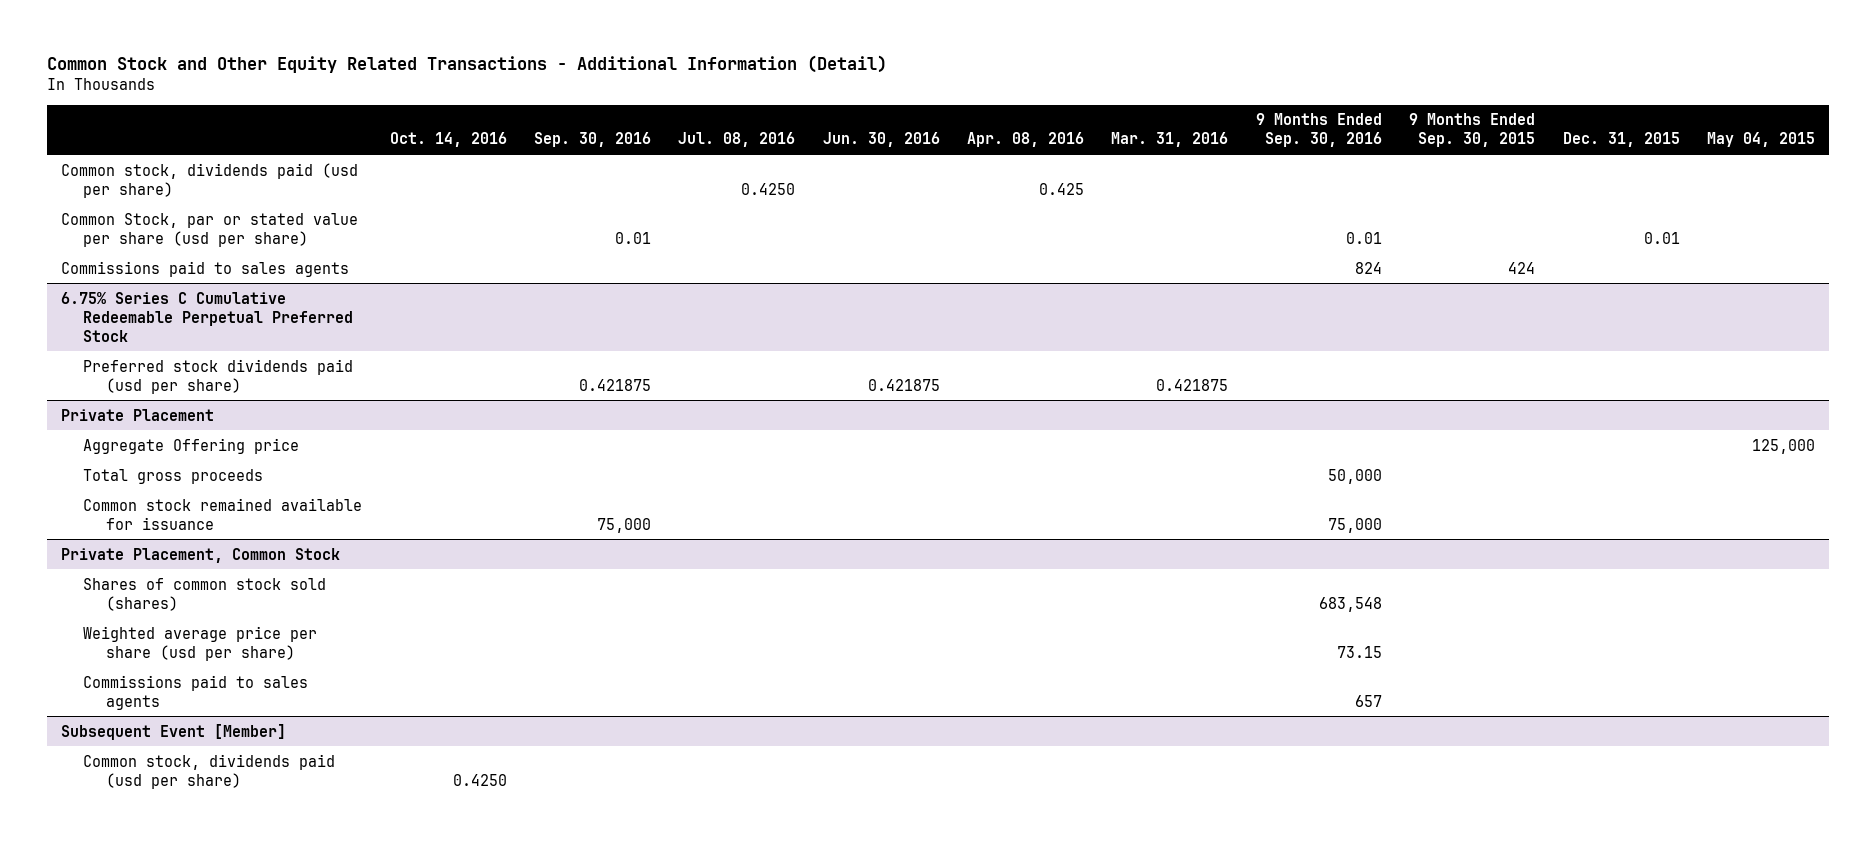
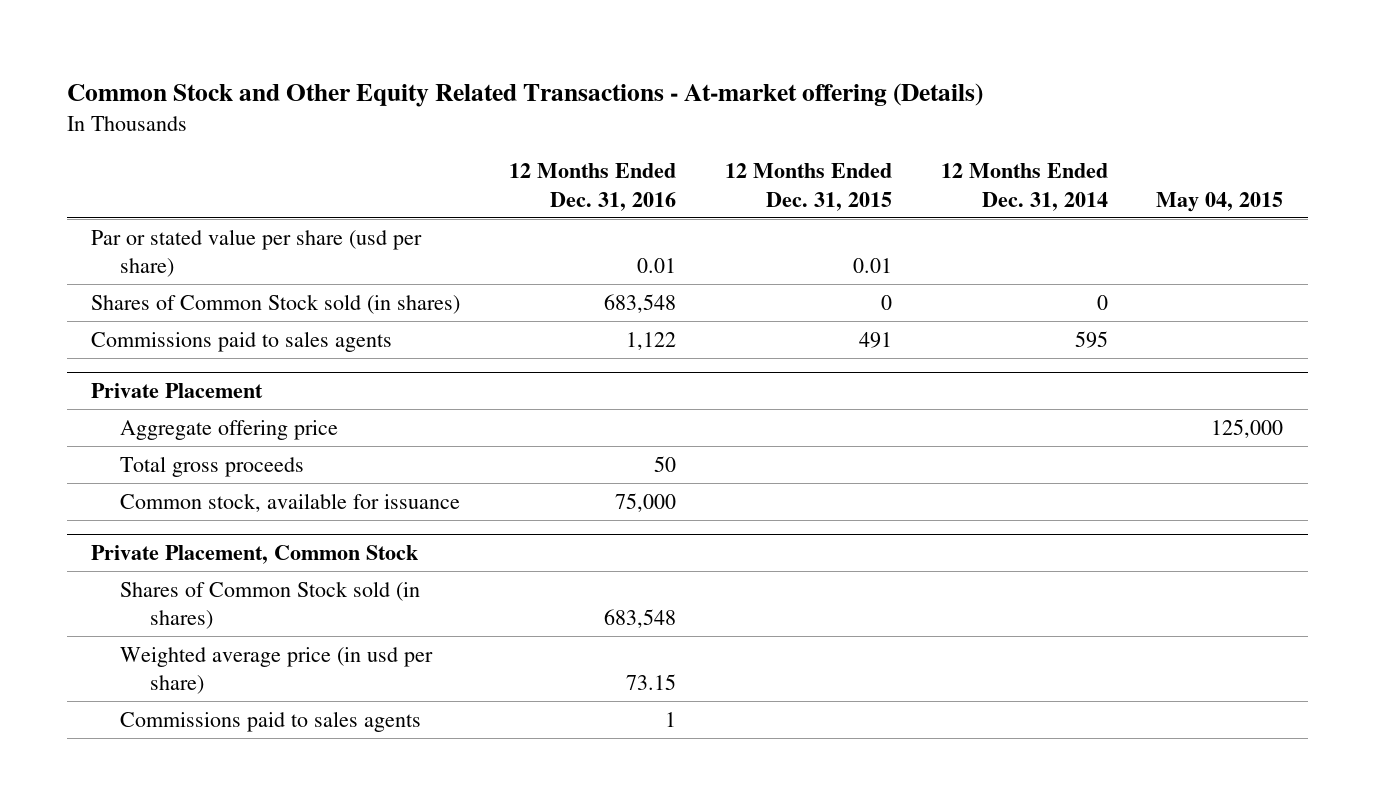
- Common Stock and Other Equity Related Transactions - Additional Information (Detail)
+ Common Stock and Other Equity Related Transactions - At-market offering (Details)
- | Oct. 14, 2016 | Sep. 30, 2016 | Jul. 08, 2016 | Jun. 30, 2016 | Apr. 08, 2016 | Mar. 31, 2016 | 9 Months Ended Sep. 30, 2016 | 9 Months Ended Sep. 30, 2015 | Dec. 31, 2015 | May 04, 2015
+ | 12 Months Ended Dec. 31, 2016 | 12 Months Ended Dec. 31, 2015 | 12 Months Ended Dec. 31, 2014 | May 04, 2015
- Common stock, dividends paid (usd per share) | | | 0.4250 | | 0.425 | | | | |
- Common Stock, par or stated value per share (usd per share) | | 0.01 | | | | | 0.01 | | 0.01 |
+ Par or stated value per share (usd per share) | 0.01 | 0.01 | |
+ Shares of Common Stock sold (in shares) | 683,548 | 0 | 0 |
- 6.75% Series C Cumulative Redeemable Perpetual Preferred Stock
- Preferred stock dividends paid (usd per share) | | 0.421875 | | 0.421875 | | 0.421875 | | | |
@ Private Placement
- Aggregate Offering price | | | | | | | | | | 125,000
+ Aggregate offering price | | | | 125,000
- Common stock remained available for issuance | | 75,000 | | | | | 75,000 | | |
+ Common stock, available for issuance | 75,000 | | |
@ Private Placement, Common Stock
- Shares of common stock sold (shares) | | | | | | | 683,548 | | |
- Weighted average price per share (usd per share) | | | | | | | 73.15 | | |
+ Shares of Common Stock sold (in shares) | 683,548 | | |
+ Weighted average price (in usd per share) | 73.15 | | |
- Subsequent Event [Member]
- Common stock, dividends paid (usd per share) | 0.4250 | | | | | | | | |

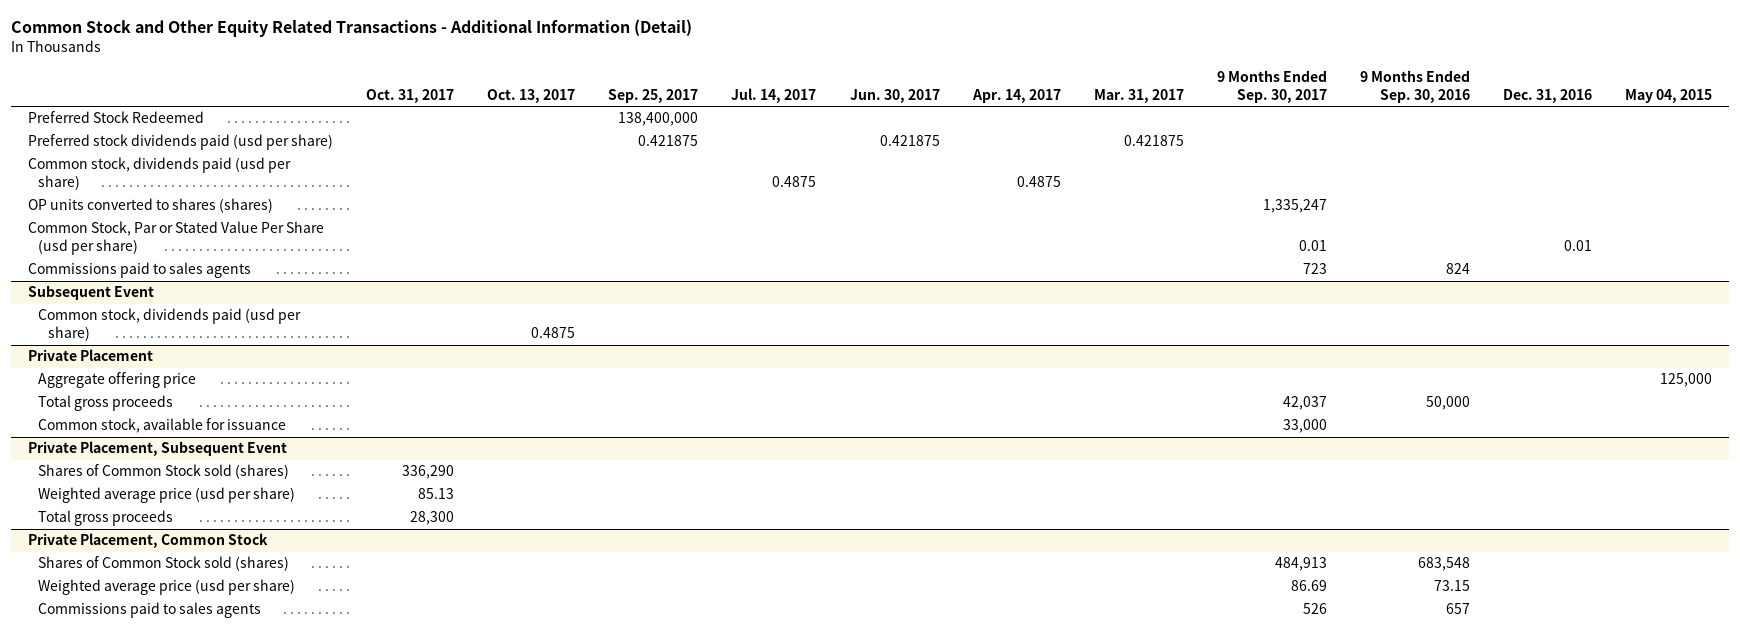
- Common Stock and Other Equity Related Transactions - At-market offering (Details)
+ Common Stock and Other Equity Related Transactions - Additional Information (Detail)
- | 12 Months Ended Dec. 31, 2016 | 12 Months Ended Dec. 31, 2015 | 12 Months Ended Dec. 31, 2014 | May 04, 2015
+ | Oct. 31, 2017 | Oct. 13, 2017 | Sep. 25, 2017 | Jul. 14, 2017 | Jun. 30, 2017 | Apr. 14, 2017 | Mar. 31, 2017 | 9 Months Ended Sep. 30, 2017 | 9 Months Ended Sep. 30, 2016 | Dec. 31, 2016 | May 04, 2015
- Par or stated value per share (usd per share) | 0.01 | 0.01 | |
- Shares of Common Stock sold (in shares) | 683,548 | 0 | 0 |
+ Preferred Stock Redeemed | | | 138,400,000 | | | | | | | |
+ Preferred stock dividends paid (usd per share) | | | 0.421875 | | 0.421875 | | 0.421875 | | | |
+ Common stock, dividends paid (usd per share) | | | | 0.4875 | | 0.4875 | | | | |
+ OP units converted to shares (shares) | | | | | | | | 1,335,247 | | |
+ Common Stock, Par or Stated Value Per Share (usd per share) | | | | | | | | 0.01 | | 0.01 |
+ Subsequent Event
+ Common stock, dividends paid (usd per share) | | 0.4875 | | | | | | | | |
+ Private Placement, Subsequent Event
+ Shares of Common Stock sold (shares) | 336,290 | | | | | | | | | |
+ Weighted average price (usd per share) | 85.13 | | | | | | | | | |
+ Total gross proceeds | 28,300 | | | | | | | | | |
@ Private Placement, Common Stock
- Shares of Common Stock sold (in shares) | 683,548 | | |
- Weighted average price (in usd per share) | 73.15 | | |
+ Shares of Common Stock sold (shares) | | | | | | | | 484,913 | 683,548 | |
+ Weighted average price (usd per share) | | | | | | | | 86.69 | 73.15 | |

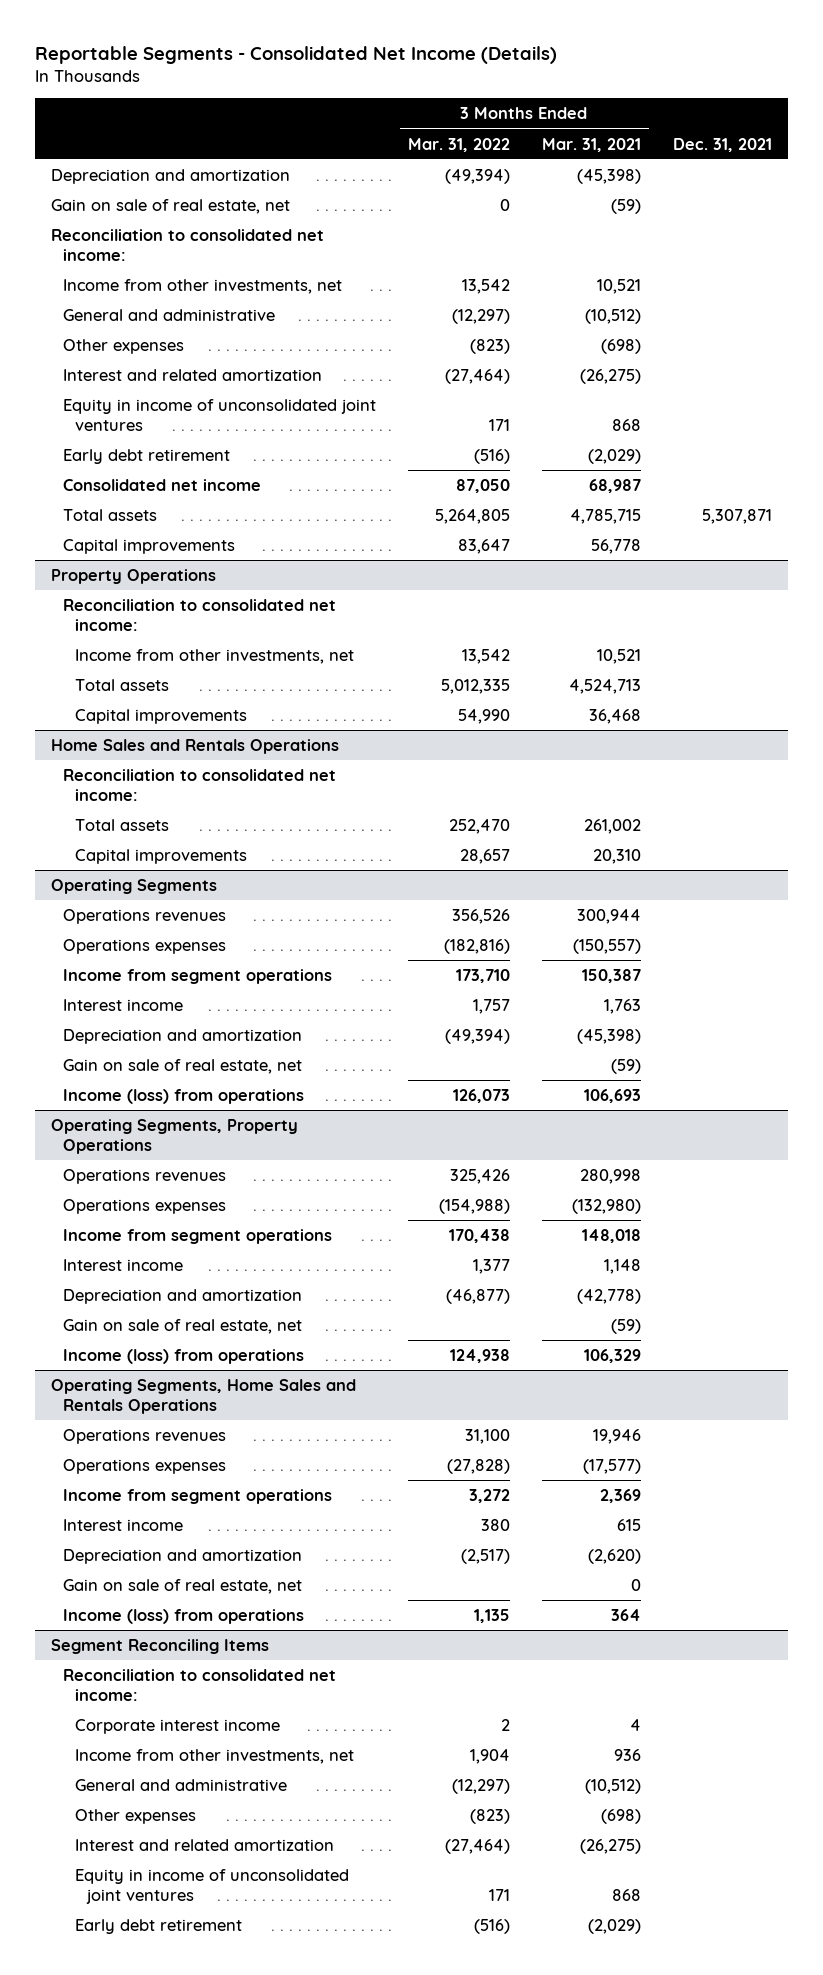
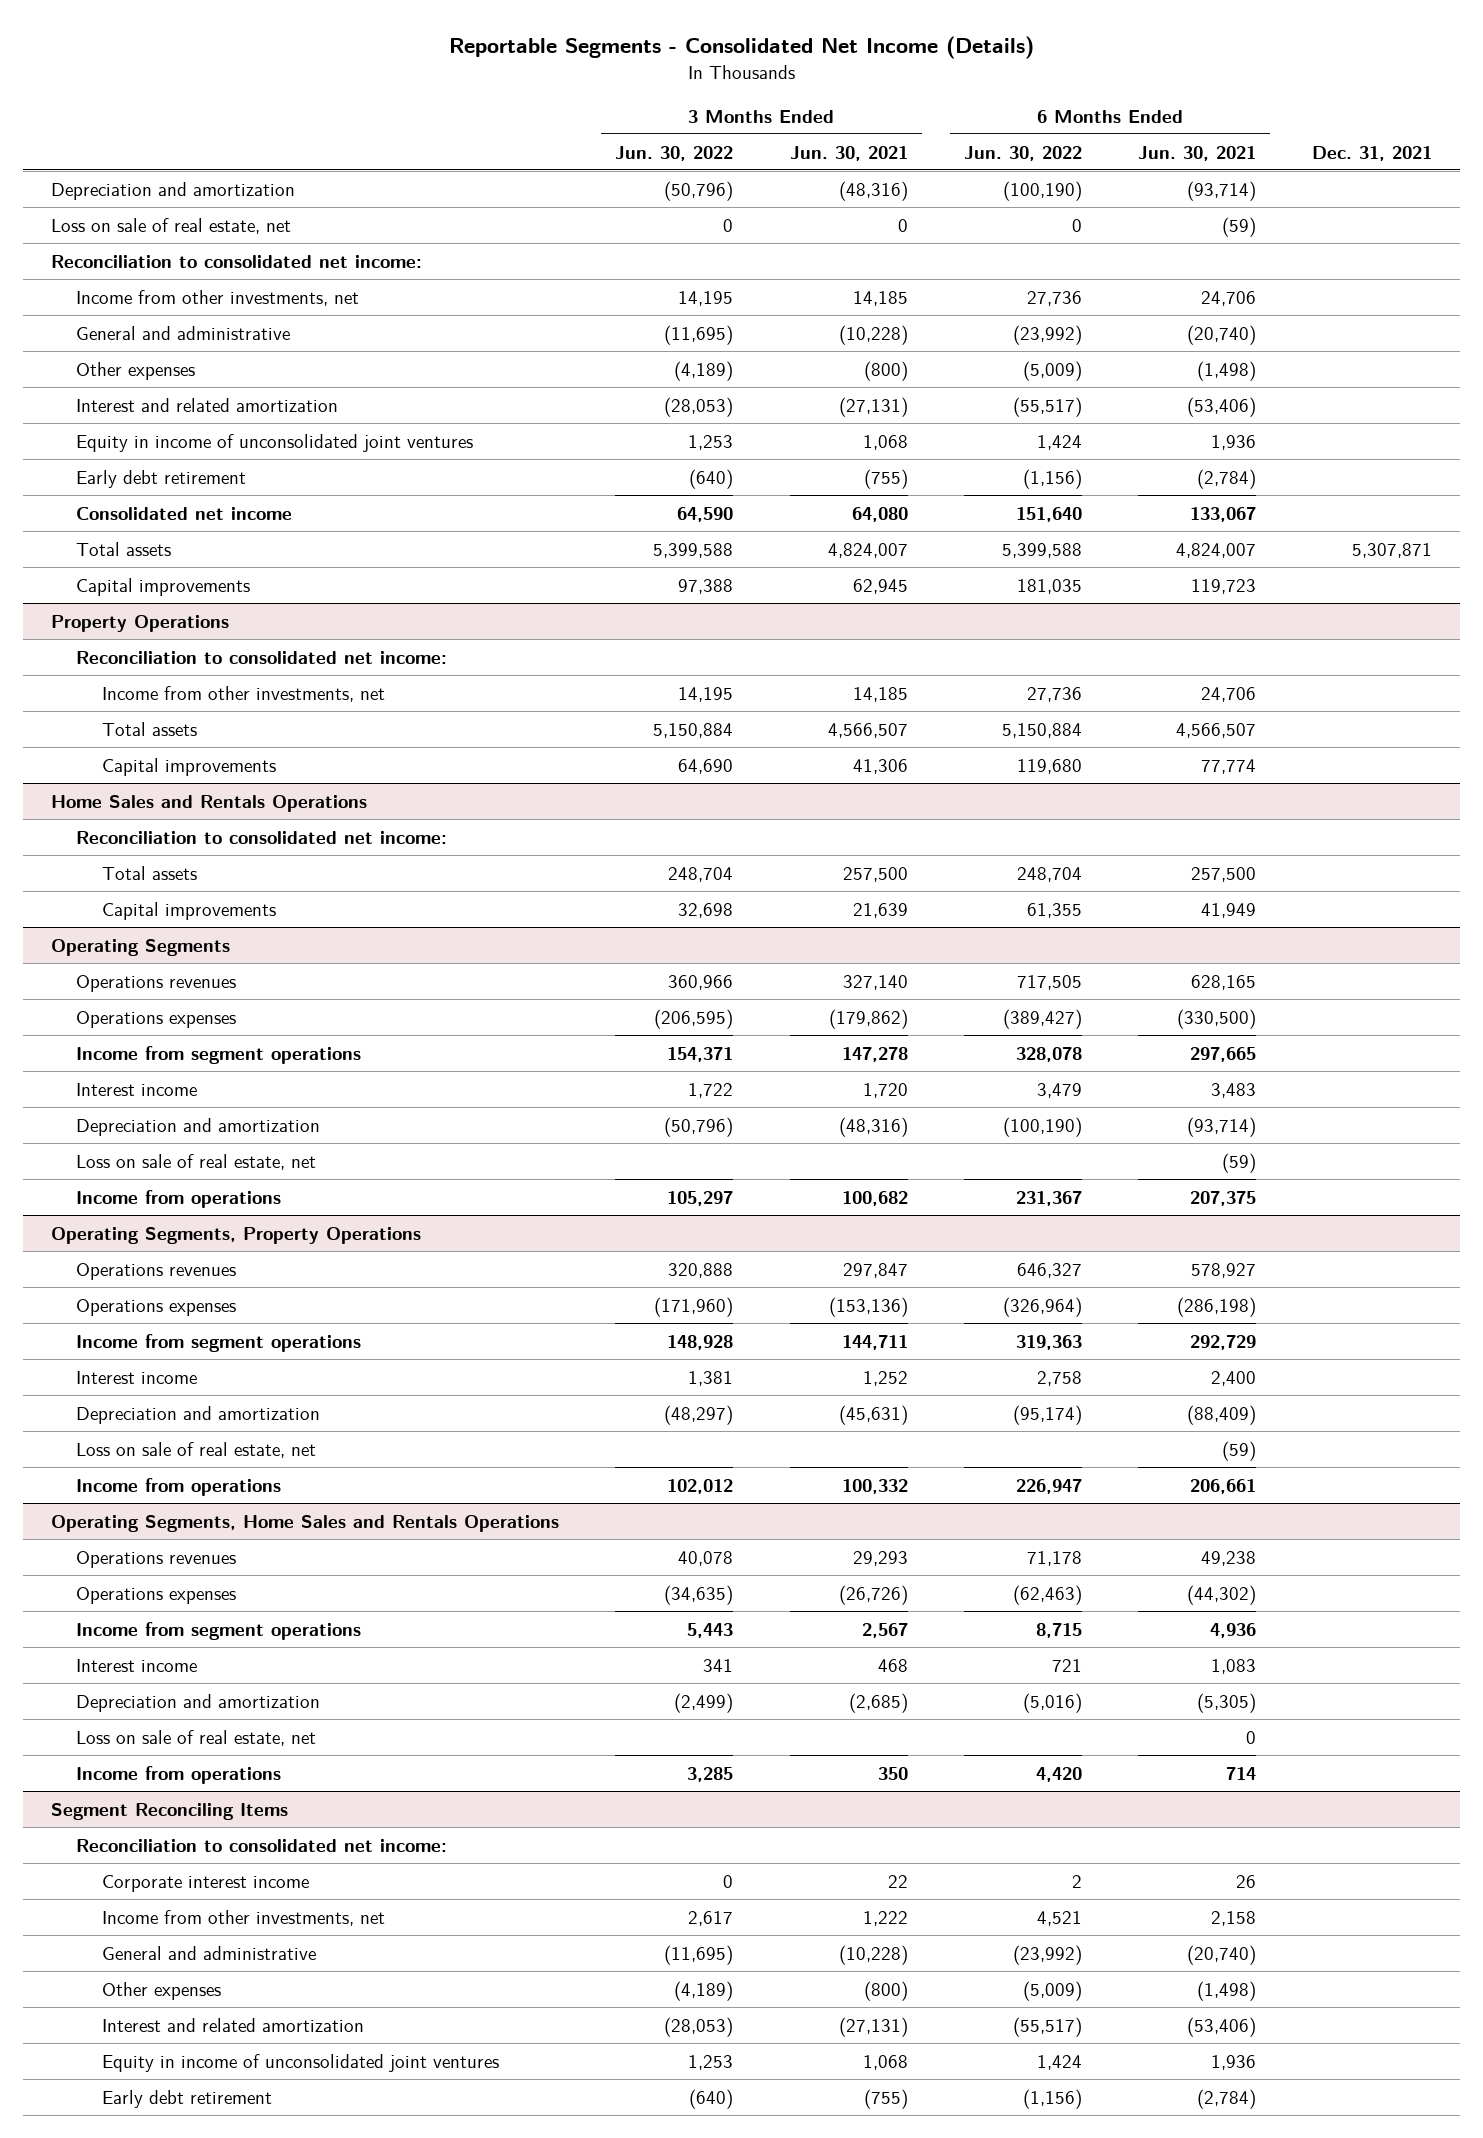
- | 3 Months Ended Mar. 31, 2022 | 3 Months Ended Mar. 31, 2021 | Dec. 31, 2021
+ | 3 Months Ended Jun. 30, 2022 | 3 Months Ended Jun. 30, 2021 | 6 Months Ended Jun. 30, 2022 | 6 Months Ended Jun. 30, 2021 | Dec. 31, 2021
- Gain on sale of real estate, net | 0 | (59) |
+ Loss on sale of real estate, net | 0 | 0 | 0 | (59) |
@ Operating Segments
- Gain on sale of real estate, net | | (59) |
- Income (loss) from operations | 126,073 | 106,693 |
+ Loss on sale of real estate, net | | | | (59) |
+ Income from operations | 105,297 | 100,682 | 231,367 | 207,375 |
@ Operating Segments, Property Operations
- Gain on sale of real estate, net | | (59) |
- Income (loss) from operations | 124,938 | 106,329 |
+ Loss on sale of real estate, net | | | | (59) |
+ Income from operations | 102,012 | 100,332 | 226,947 | 206,661 |
@ Operating Segments, Home Sales and Rentals Operations
- Gain on sale of real estate, net | | 0 |
- Income (loss) from operations | 1,135 | 364 |
+ Loss on sale of real estate, net | | | | 0 |
+ Income from operations | 3,285 | 350 | 4,420 | 714 |

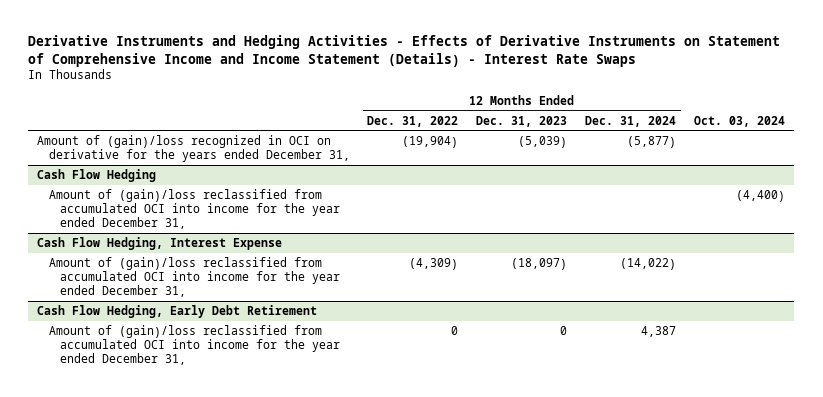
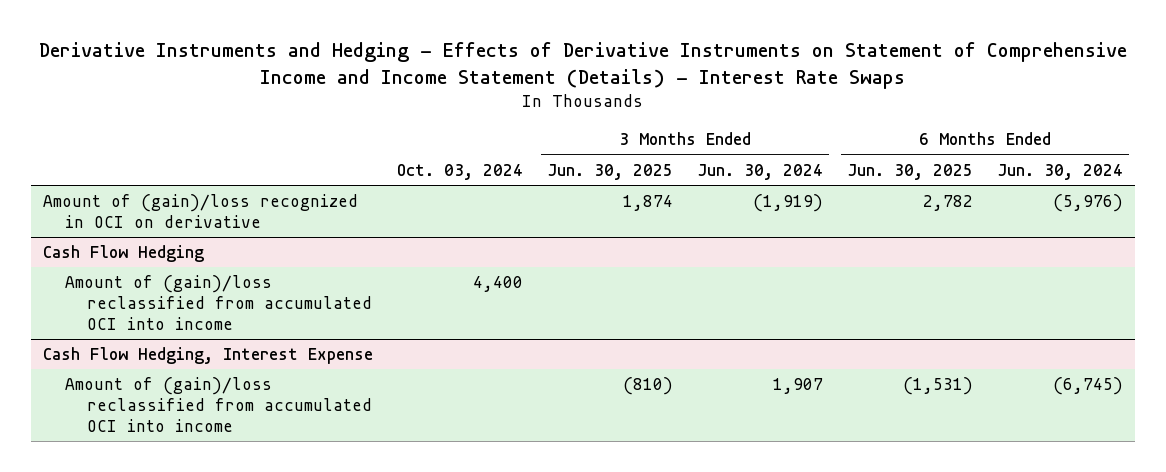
- Derivative Instruments and Hedging Activities - Effects of Derivative Instruments on Statement of Comprehensive Income and Income Statement (Details) - Interest Rate Swaps
+ Derivative Instruments and Hedging - Effects of Derivative Instruments on Statement of Comprehensive Income and Income Statement (Details) - Interest Rate Swaps
- | 12 Months Ended Dec. 31, 2022 | 12 Months Ended Dec. 31, 2023 | 12 Months Ended Dec. 31, 2024 | Oct. 03, 2024
+ | Oct. 03, 2024 | 3 Months Ended Jun. 30, 2025 | 3 Months Ended Jun. 30, 2024 | 6 Months Ended Jun. 30, 2025 | 6 Months Ended Jun. 30, 2024
- Amount of (gain)/loss recognized in OCI on derivative for the years ended December 31, | (19,904) | (5,039) | (5,877) |
+ Amount of (gain)/loss recognized in OCI on derivative | | 1,874 | (1,919) | 2,782 | (5,976)
@ Cash Flow Hedging
- Amount of (gain)/loss reclassified from accumulated OCI into income for the year ended December 31, | | | | (4,400)
+ Amount of (gain)/loss reclassified from accumulated OCI into income | 4,400 | | | |
@ Cash Flow Hedging, Interest Expense
- Amount of (gain)/loss reclassified from accumulated OCI into income for the year ended December 31, | (4,309) | (18,097) | (14,022) |
- Cash Flow Hedging, Early Debt Retirement
- Amount of (gain)/loss reclassified from accumulated OCI into income for the year ended December 31, | 0 | 0 | 4,387 |
@ Cash Flow Hedging, Interest Expense
+ Amount of (gain)/loss reclassified from accumulated OCI into income | | (810) | 1,907 | (1,531) | (6,745)

